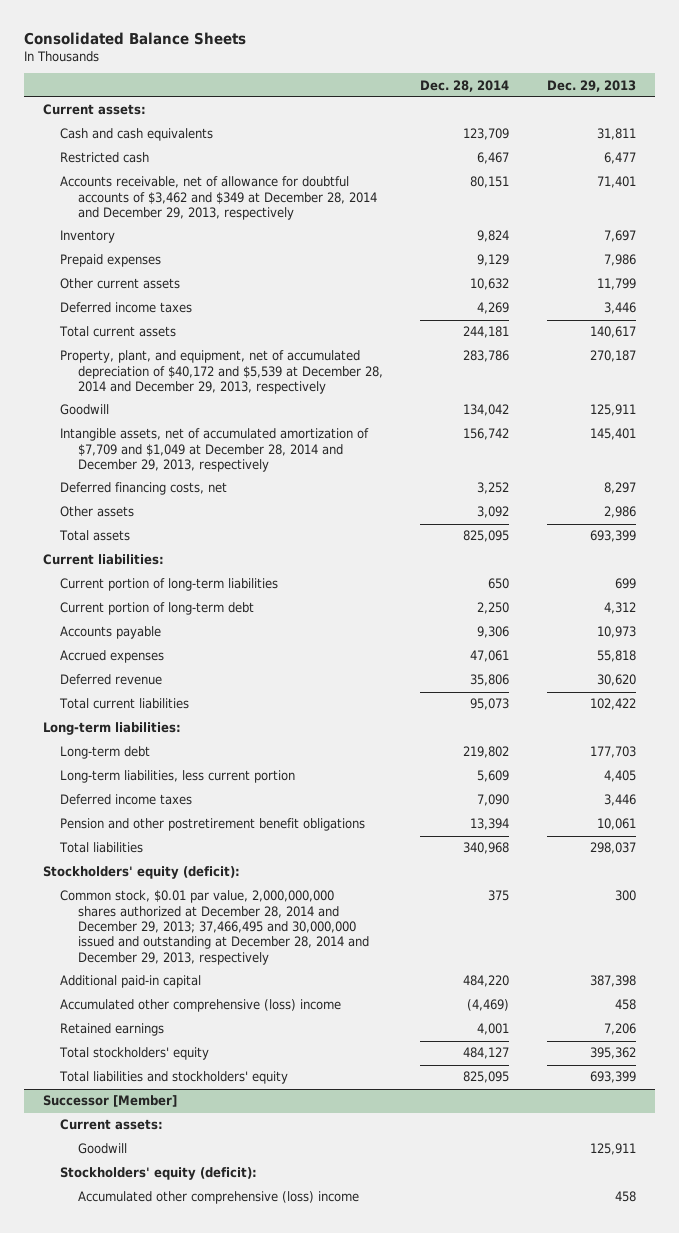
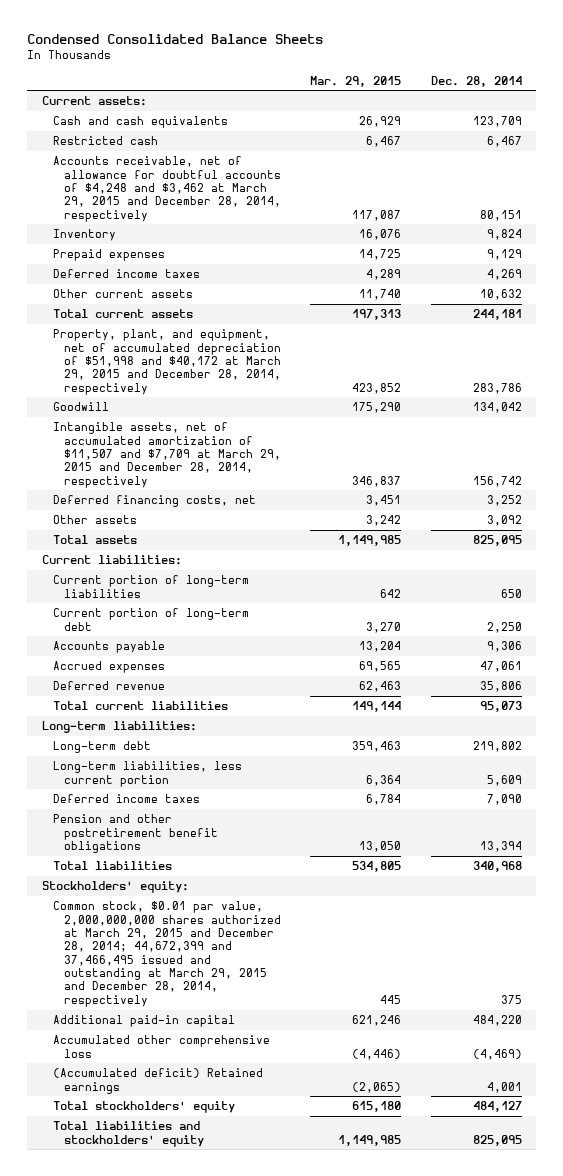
- Consolidated Balance Sheets
+ Condensed Consolidated Balance Sheets
- | Dec. 28, 2014 | Dec. 29, 2013
+ | Mar. 29, 2015 | Dec. 28, 2014
- Accounts receivable, net of allowance for doubtful accounts of $3,462 and $349 at December 28, 2014 and December 29, 2013, respectively | 80,151 | 71,401
+ Accounts receivable, net of allowance for doubtful accounts of $4,248 and $3,462 at March 29, 2015 and December 28, 2014, respectively | 117,087 | 80,151
moved down: Other current assets | 11,740 | 10,632
- Property, plant, and equipment, net of accumulated depreciation of $40,172 and $5,539 at December 28, 2014 and December 29, 2013, respectively | 283,786 | 270,187
+ Property, plant, and equipment, net of accumulated depreciation of $51,998 and $40,172 at March 29, 2015 and December 28, 2014, respectively | 423,852 | 283,786
- Intangible assets, net of accumulated amortization of $7,709 and $1,049 at December 28, 2014 and December 29, 2013, respectively | 156,742 | 145,401
+ Intangible assets, net of accumulated amortization of $11,507 and $7,709 at March 29, 2015 and December 28, 2014, respectively | 346,837 | 156,742
- Stockholders' equity (deficit):
- Common stock, $0.01 par value, 2,000,000,000 shares authorized at December 28, 2014 and December 29, 2013; 37,466,495 and 30,000,000 issued and outstanding at December 28, 2014 and December 29, 2013, respectively | 375 | 300
+ Stockholders' equity:
+ Common stock, $0.01 par value, 2,000,000,000 shares authorized at March 29, 2015 and December 28, 2014; 44,672,399 and 37,466,495 issued and outstanding at March 29, 2015 and December 28, 2014, respectively | 445 | 375
- Accumulated other comprehensive (loss) income | (4,469) | 458
- Retained earnings | 4,001 | 7,206
+ Accumulated other comprehensive loss | (4,446) | (4,469)
+ (Accumulated deficit) Retained earnings | (2,065) | 4,001
- Successor [Member]
- Current assets:
- Goodwill | | 125,911
- Stockholders' equity (deficit):
- Accumulated other comprehensive (loss) income | | 458

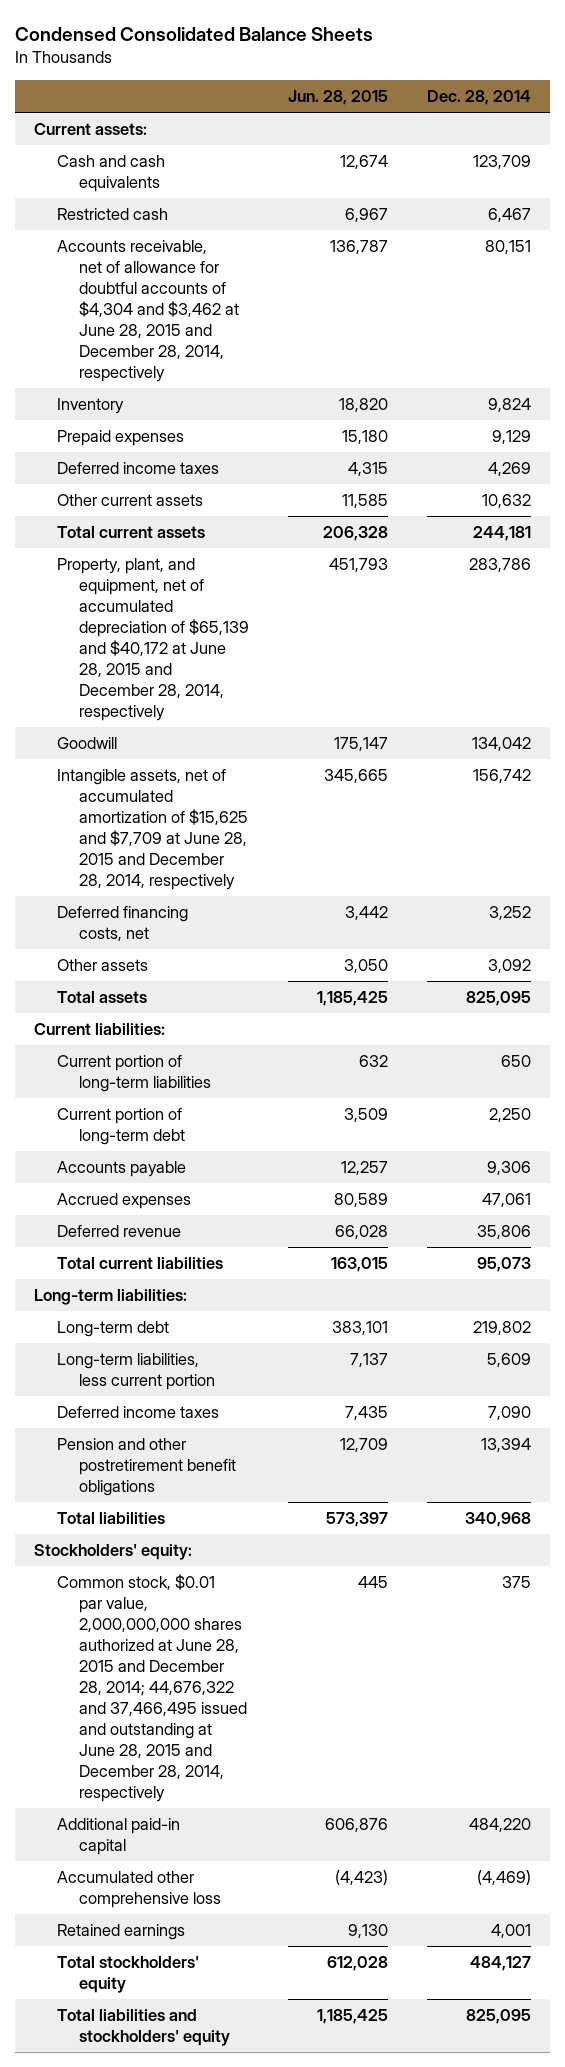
- | Mar. 29, 2015 | Dec. 28, 2014
+ | Jun. 28, 2015 | Dec. 28, 2014
- Accounts receivable, net of allowance for doubtful accounts of $4,248 and $3,462 at March 29, 2015 and December 28, 2014, respectively | 117,087 | 80,151
+ Accounts receivable, net of allowance for doubtful accounts of $4,304 and $3,462 at June 28, 2015 and December 28, 2014, respectively | 136,787 | 80,151
- Property, plant, and equipment, net of accumulated depreciation of $51,998 and $40,172 at March 29, 2015 and December 28, 2014, respectively | 423,852 | 283,786
+ Property, plant, and equipment, net of accumulated depreciation of $65,139 and $40,172 at June 28, 2015 and December 28, 2014, respectively | 451,793 | 283,786
- Intangible assets, net of accumulated amortization of $11,507 and $7,709 at March 29, 2015 and December 28, 2014, respectively | 346,837 | 156,742
+ Intangible assets, net of accumulated amortization of $15,625 and $7,709 at June 28, 2015 and December 28, 2014, respectively | 345,665 | 156,742
- Common stock, $0.01 par value, 2,000,000,000 shares authorized at March 29, 2015 and December 28, 2014; 44,672,399 and 37,466,495 issued and outstanding at March 29, 2015 and December 28, 2014, respectively | 445 | 375
+ Common stock, $0.01 par value, 2,000,000,000 shares authorized at June 28, 2015 and December 28, 2014; 44,676,322 and 37,466,495 issued and outstanding at June 28, 2015 and December 28, 2014, respectively | 445 | 375
- (Accumulated deficit) Retained earnings | (2,065) | 4,001
+ Retained earnings | 9,130 | 4,001

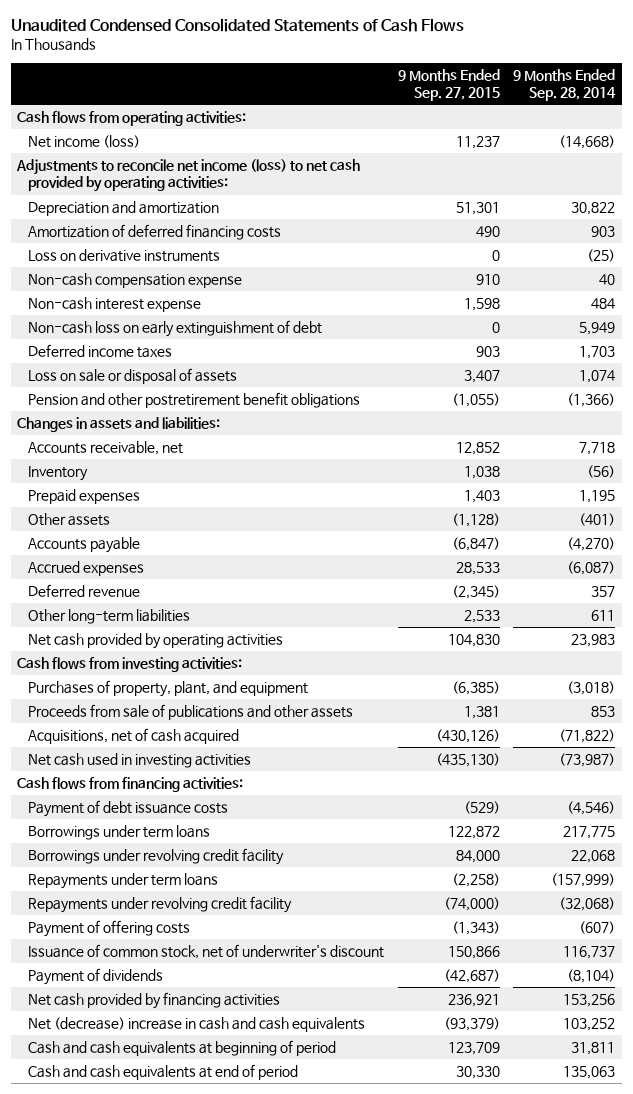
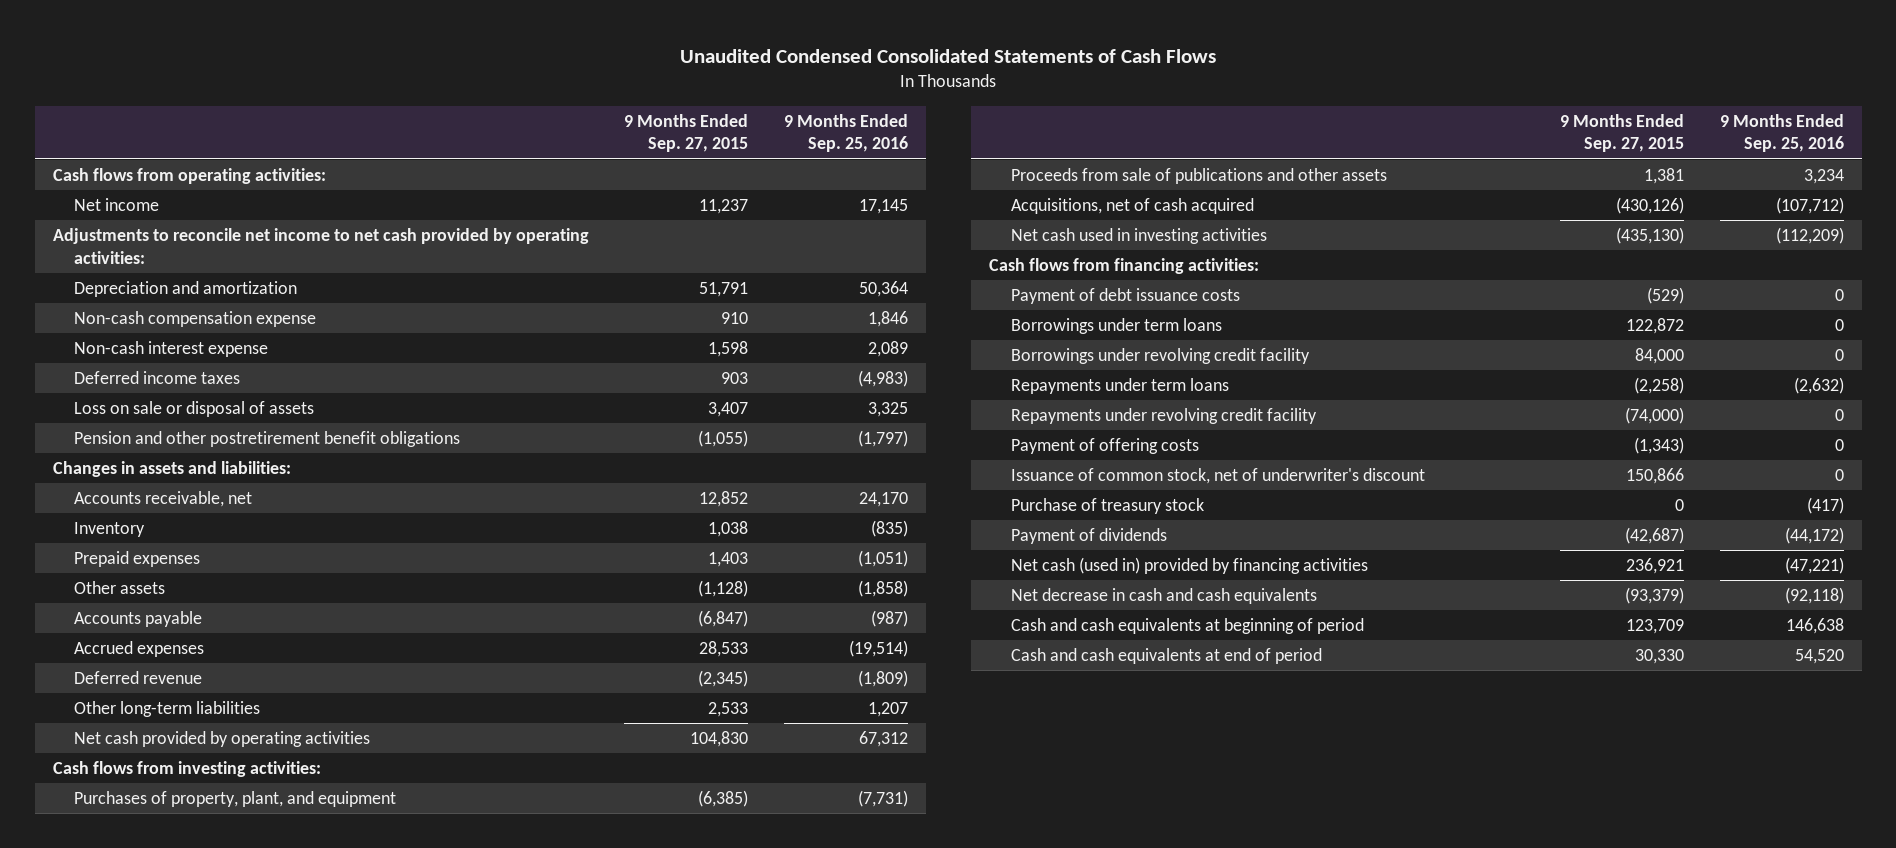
- | 9 Months Ended Sep. 27, 2015 | 9 Months Ended Sep. 28, 2014
+ | 9 Months Ended Sep. 27, 2015 | 9 Months Ended Sep. 25, 2016
- Net income (loss) | 11,237 | (14,668)
- Adjustments to reconcile net income (loss) to net cash provided by operating activities:
- Depreciation and amortization | 51,301 | 30,822
- Amortization of deferred financing costs | 490 | 903
- Loss on derivative instruments | 0 | (25)
+ Net income | 11,237 | 17,145
+ Adjustments to reconcile net income to net cash provided by operating activities:
+ Depreciation and amortization | 51,791 | 50,364
- Non-cash loss on early extinguishment of debt | 0 | 5,949
+ Purchase of treasury stock | 0 | (417)
- Net cash provided by financing activities | 236,921 | 153,256
- Net (decrease) increase in cash and cash equivalents | (93,379) | 103,252
+ Net cash (used in) provided by financing activities | 236,921 | (47,221)
+ Net decrease in cash and cash equivalents | (93,379) | (92,118)

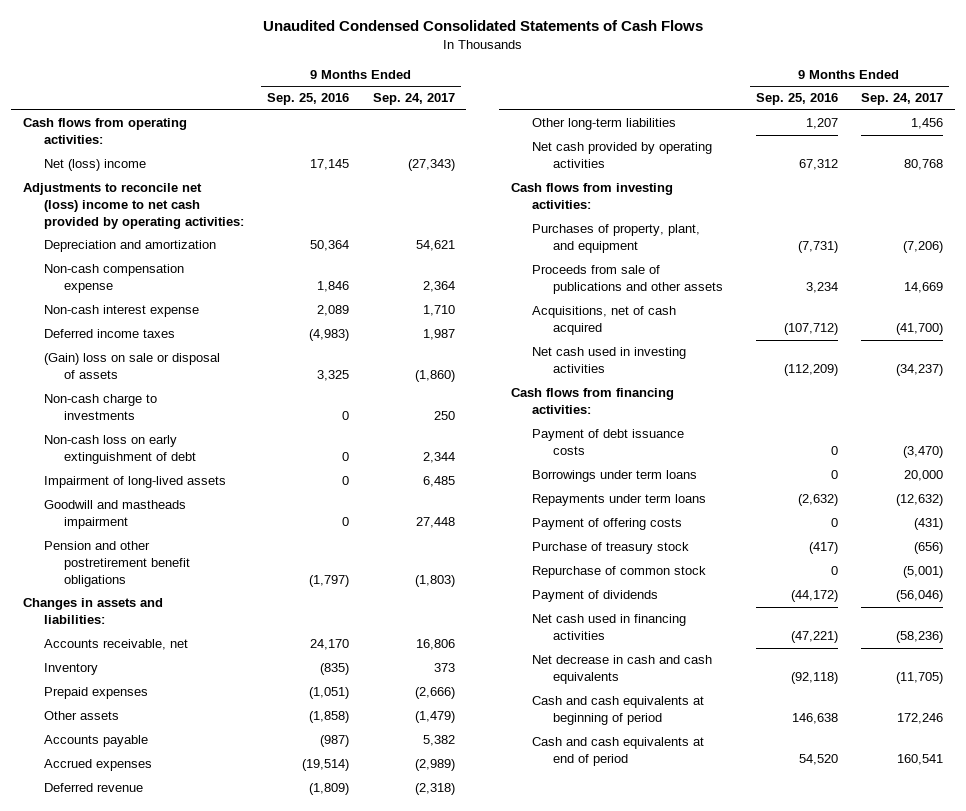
- | 9 Months Ended Sep. 27, 2015 | 9 Months Ended Sep. 25, 2016
+ | 9 Months Ended Sep. 25, 2016 | 9 Months Ended Sep. 24, 2017
- Net income | 11,237 | 17,145
- Adjustments to reconcile net income to net cash provided by operating activities:
+ Net (loss) income | 17,145 | (27,343)
+ Adjustments to reconcile net (loss) income to net cash provided by operating activities:
- Loss on sale or disposal of assets | 3,407 | 3,325
+ (Gain) loss on sale or disposal of assets | 3,325 | (1,860)
+ Non-cash charge to investments | 0 | 250
+ Non-cash loss on early extinguishment of debt | 0 | 2,344
+ Impairment of long-lived assets | 0 | 6,485
+ Goodwill and mastheads impairment | 0 | 27,448
- Borrowings under revolving credit facility | 84,000 | 0
- Repayments under revolving credit facility | (74,000) | 0
- Issuance of common stock, net of underwriter's discount | 150,866 | 0
+ Repurchase of common stock | 0 | (5,001)
- Net cash (used in) provided by financing activities | 236,921 | (47,221)
+ Net cash used in financing activities | (47,221) | (58,236)

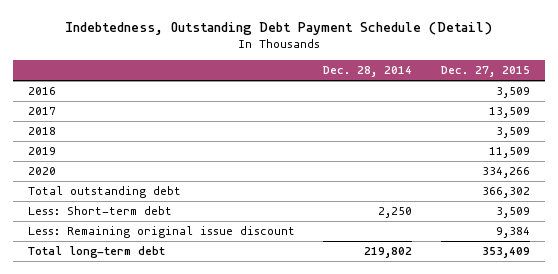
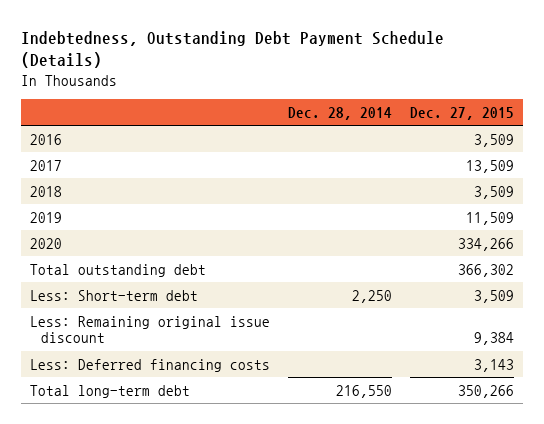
- Indebtedness, Outstanding Debt Payment Schedule (Detail)
+ Indebtedness, Outstanding Debt Payment Schedule (Details)
- Total long-term debt | 219,802 | 353,409
+ Less: Deferred financing costs | | 3,143
+ Total long-term debt | 216,550 | 350,266

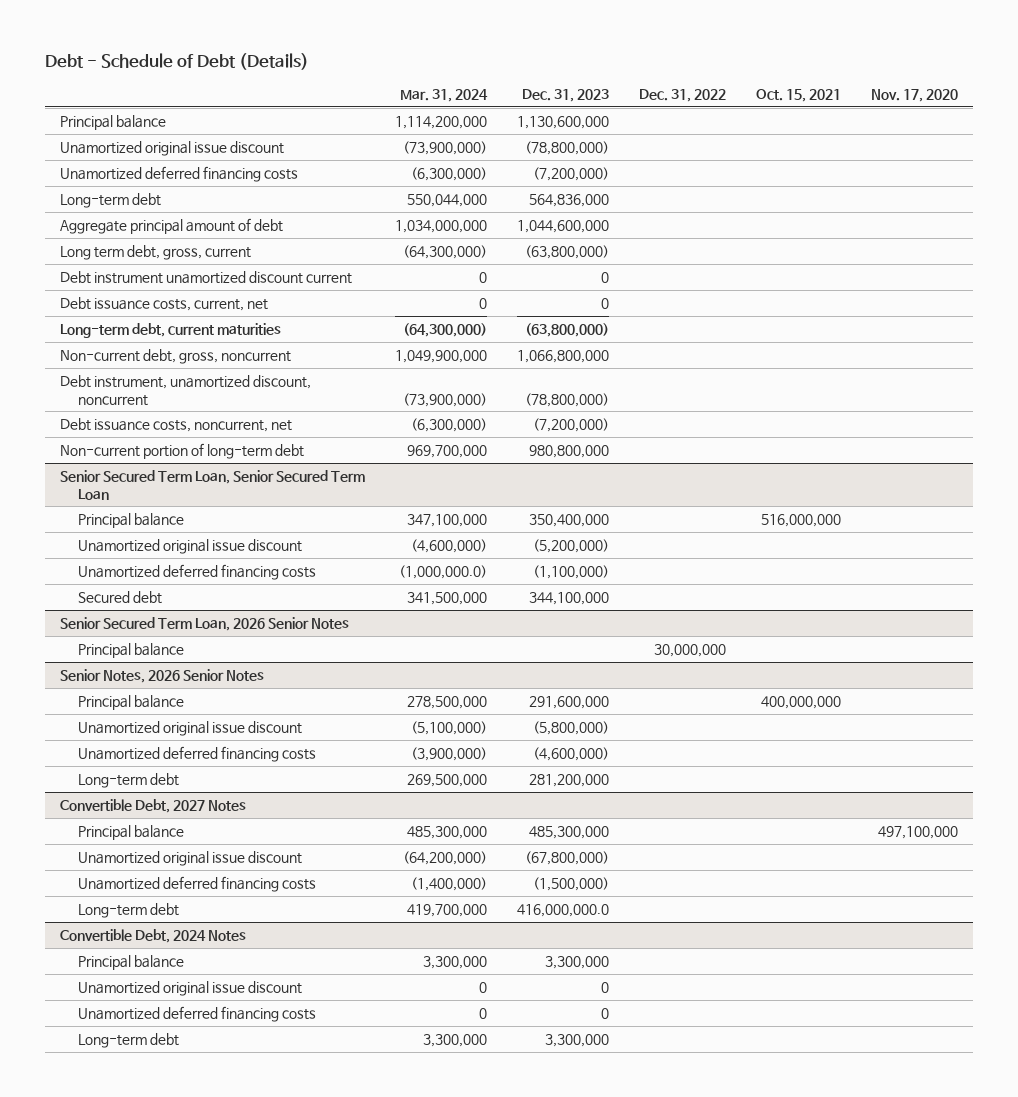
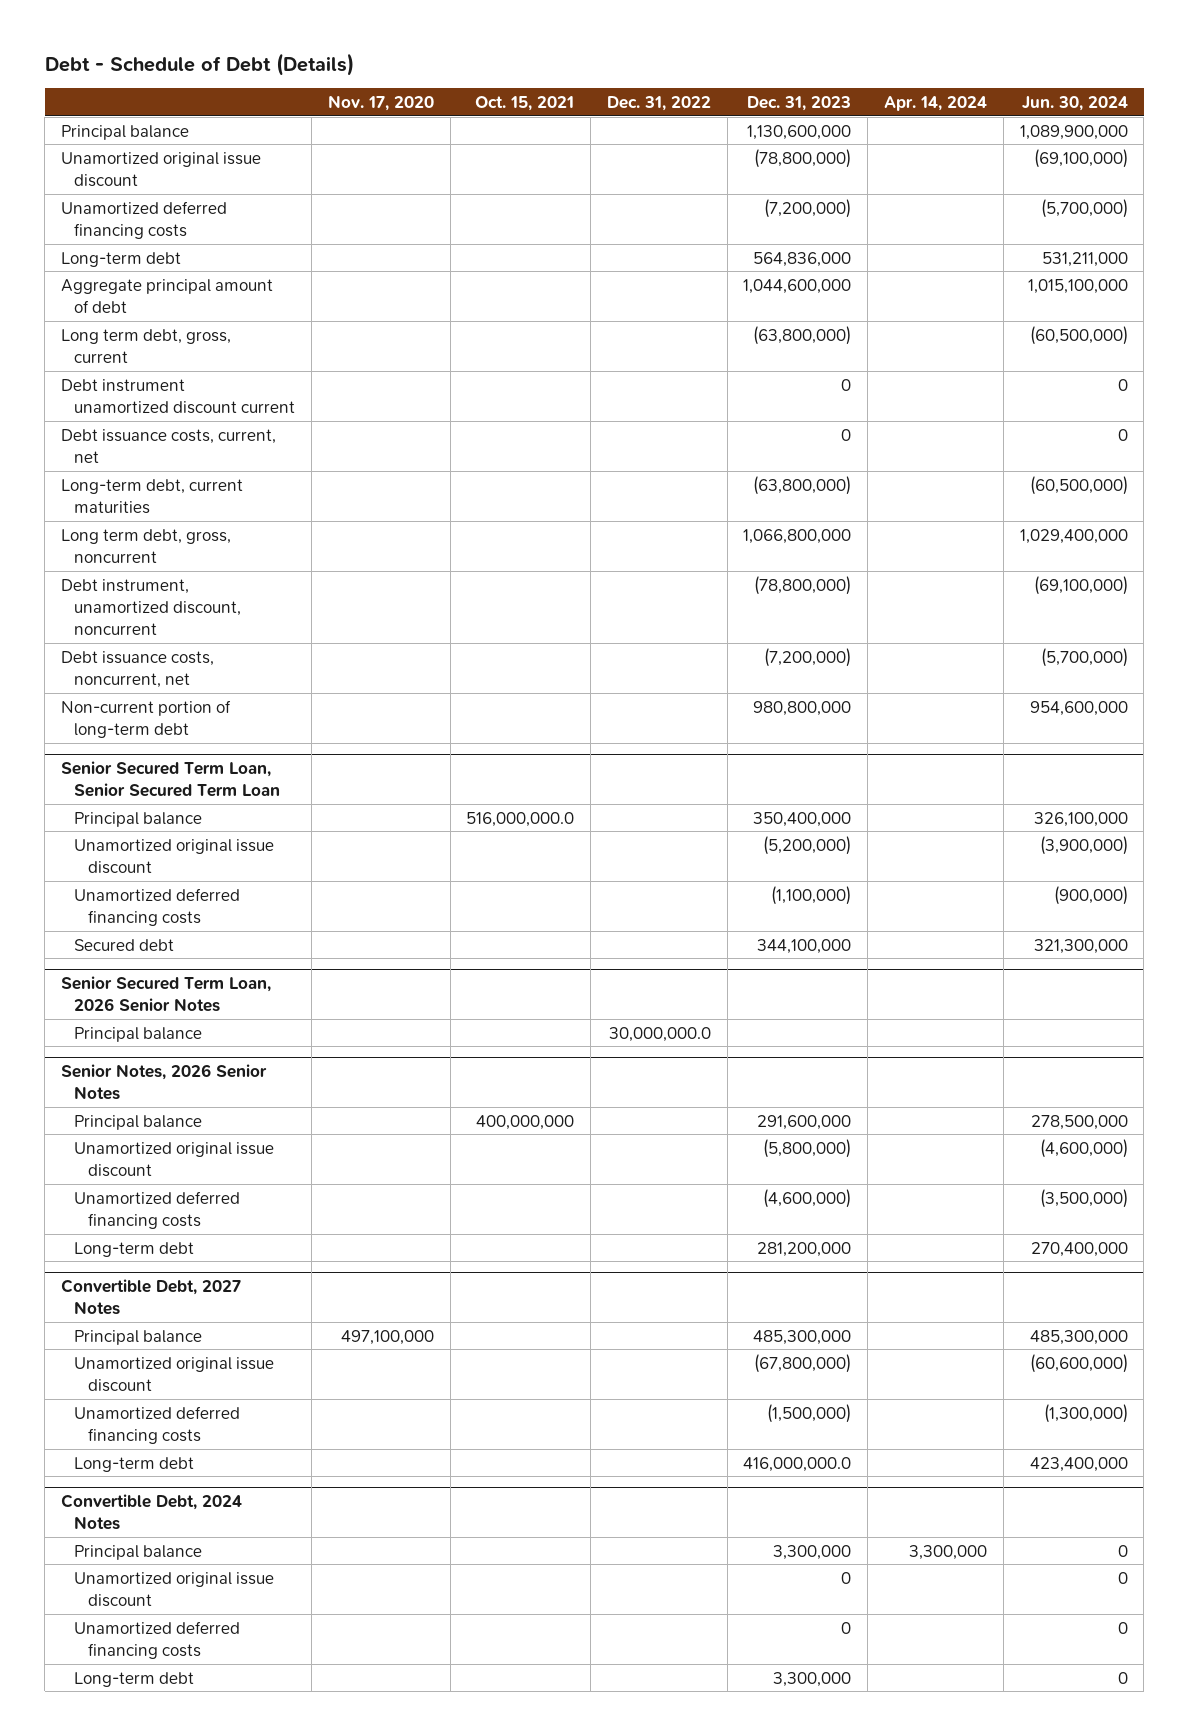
- | Mar. 31, 2024 | Dec. 31, 2023 | Dec. 31, 2022 | Oct. 15, 2021 | Nov. 17, 2020
+ | Nov. 17, 2020 | Oct. 15, 2021 | Dec. 31, 2022 | Dec. 31, 2023 | Apr. 14, 2024 | Jun. 30, 2024
- Non-current debt, gross, noncurrent | 1,049,900,000 | 1,066,800,000 | | |
+ Long term debt, gross, noncurrent | | | | 1,066,800,000 | | 1,029,400,000
@ Senior Secured Term Loan, Senior Secured Term Loan
- Principal balance | 347,100,000 | 350,400,000 | | 516,000,000 |
+ Principal balance | | 516,000,000.0 | | 350,400,000 | | 326,100,000
@ Senior Secured Term Loan, 2026 Senior Notes
- Principal balance | | | 30,000,000 | |
+ Principal balance | | | 30,000,000.0 | | |

